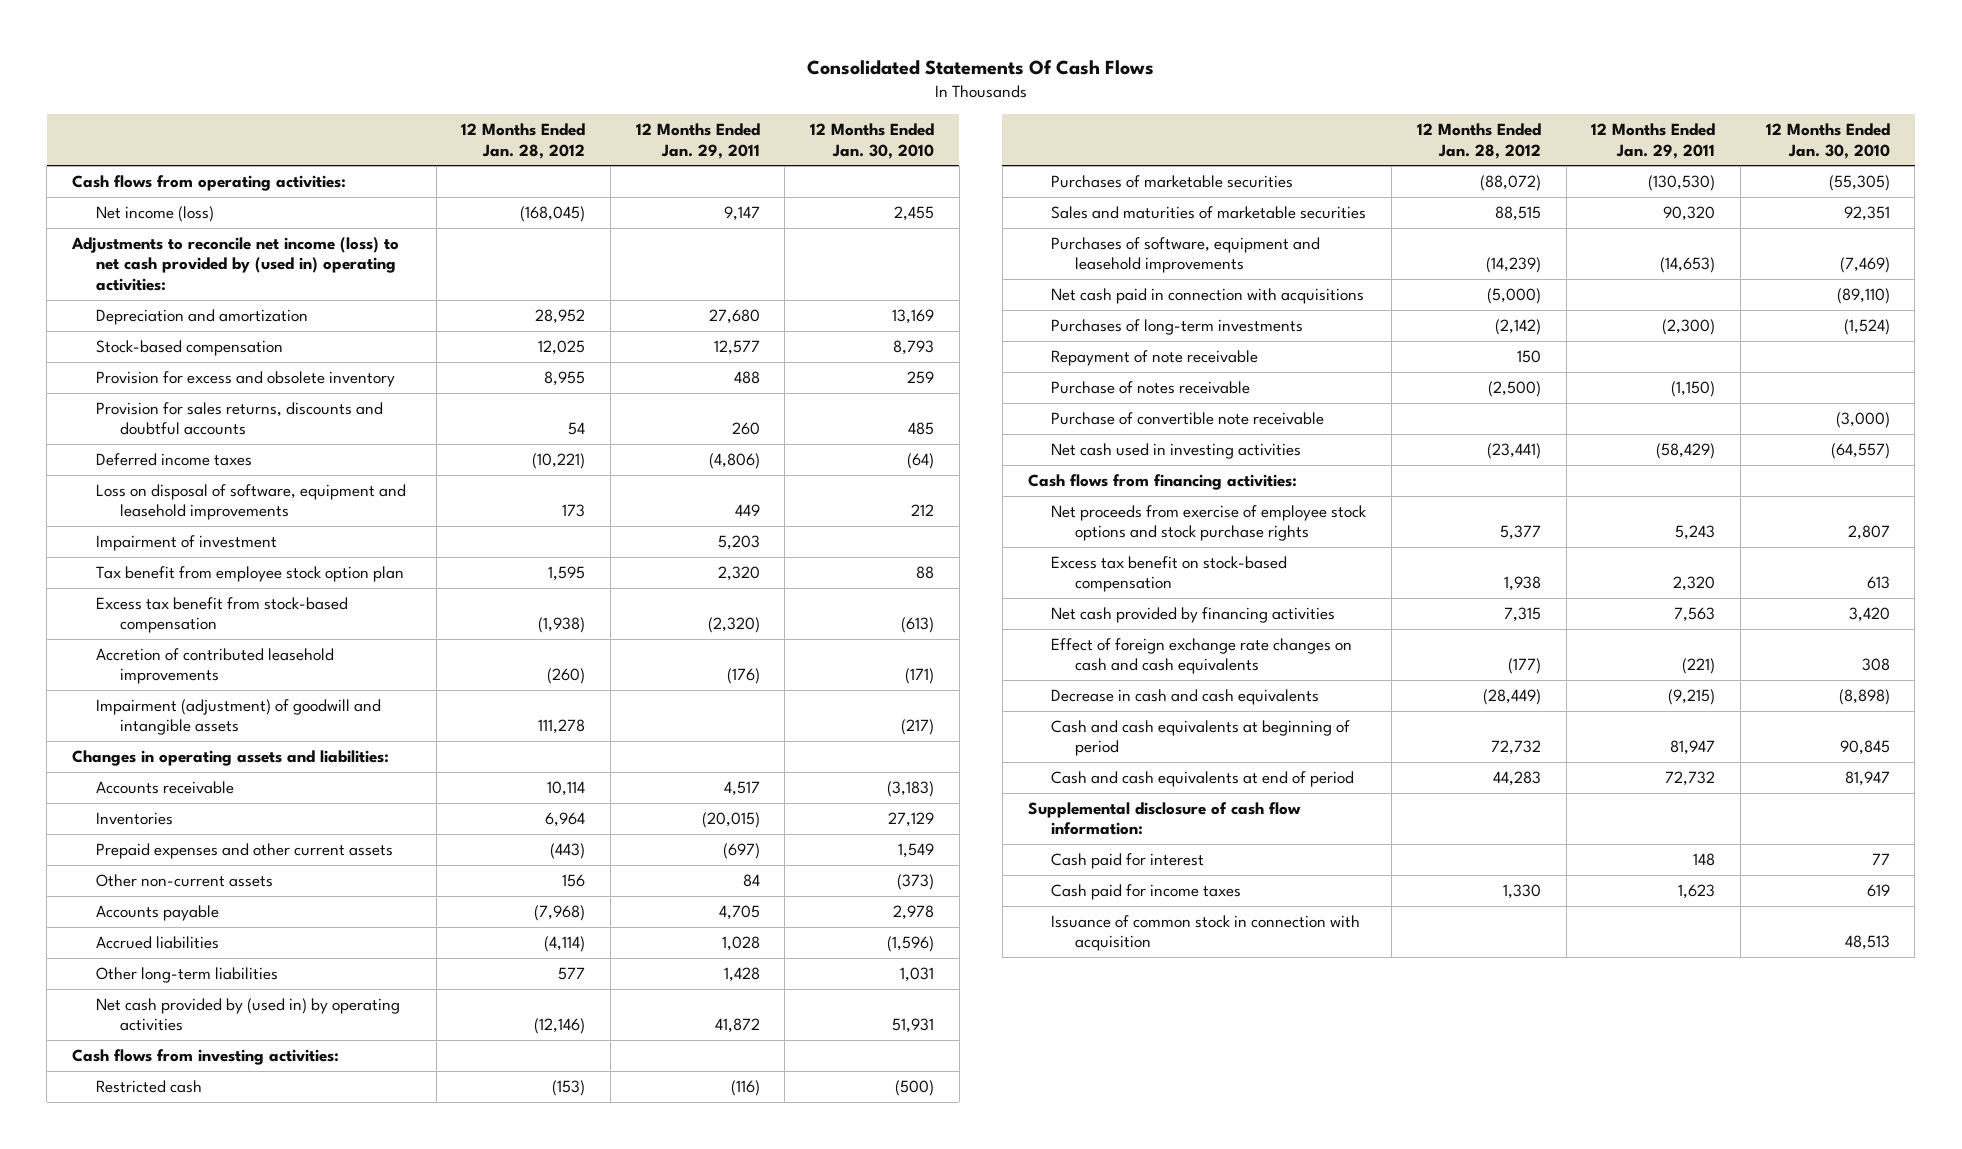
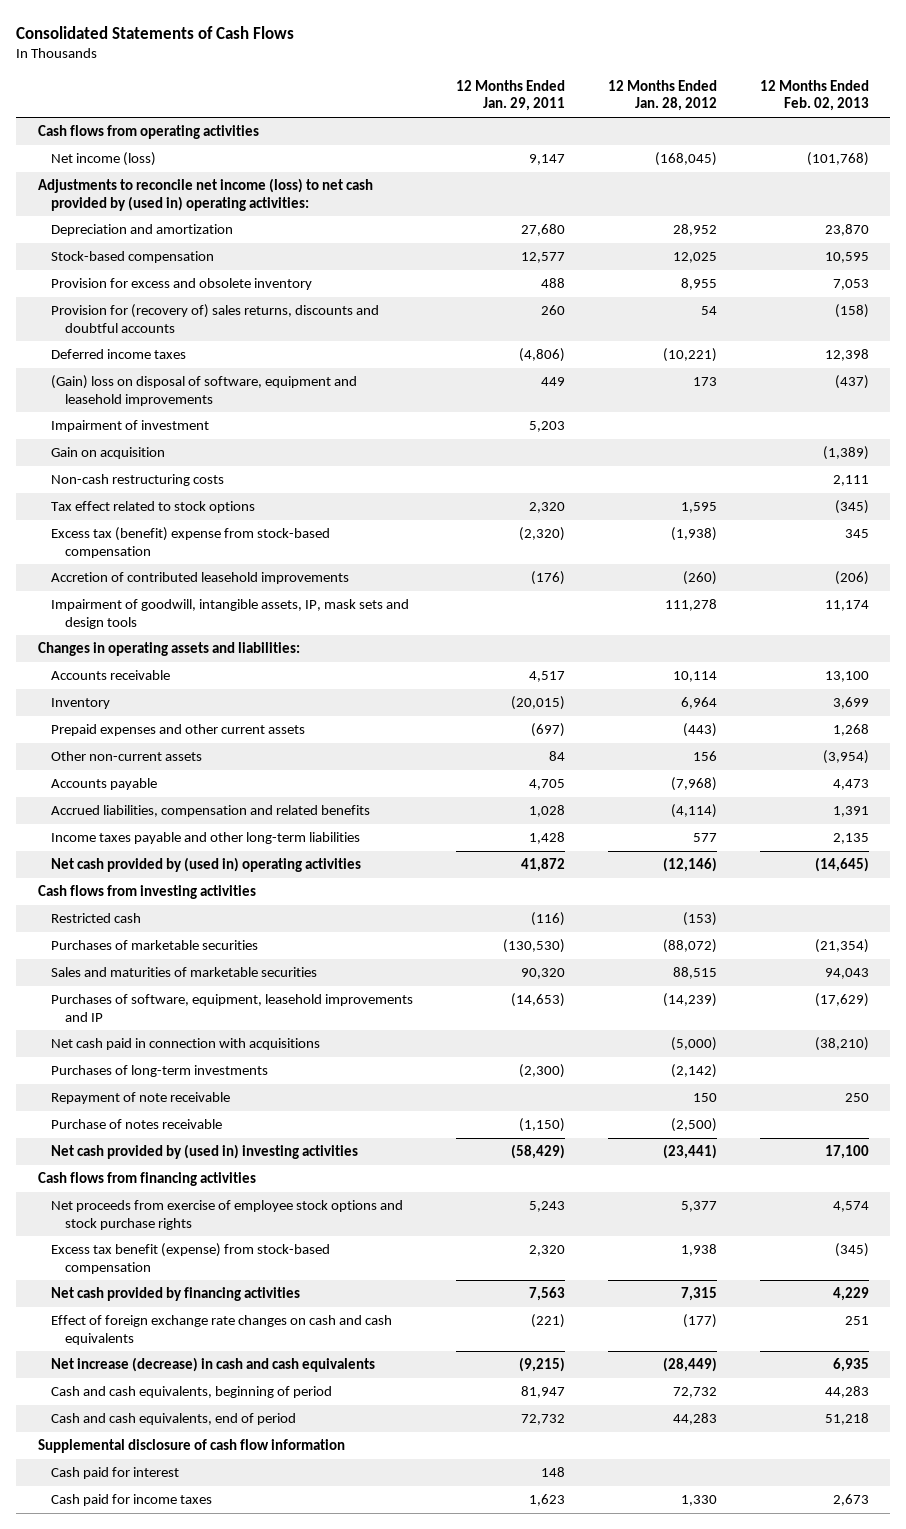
- Consolidated Statements Of Cash Flows
+ Consolidated Statements of Cash Flows
- | 12 Months Ended Jan. 28, 2012 | 12 Months Ended Jan. 29, 2011 | 12 Months Ended Jan. 30, 2010
+ | 12 Months Ended Jan. 29, 2011 | 12 Months Ended Jan. 28, 2012 | 12 Months Ended Feb. 02, 2013
- Cash flows from operating activities:
+ Cash flows from operating activities
- Provision for sales returns, discounts and doubtful accounts | 54 | 260 | 485
+ Provision for (recovery of) sales returns, discounts and doubtful accounts | 260 | 54 | (158)
- Loss on disposal of software, equipment and leasehold improvements | 173 | 449 | 212
+ (Gain) loss on disposal of software, equipment and leasehold improvements | 449 | 173 | (437)
- Tax benefit from employee stock option plan | 1,595 | 2,320 | 88
- Excess tax benefit from stock-based compensation | (1,938) | (2,320) | (613)
+ Gain on acquisition | | | (1,389)
+ Non-cash restructuring costs | | | 2,111
+ Tax effect related to stock options | 2,320 | 1,595 | (345)
+ Excess tax (benefit) expense from stock-based compensation | (2,320) | (1,938) | 345
- Impairment (adjustment) of goodwill and intangible assets | 111,278 | | (217)
+ Impairment of goodwill, intangible assets, IP, mask sets and design tools | | 111,278 | 11,174
- Inventories | 6,964 | (20,015) | 27,129
+ Inventory | (20,015) | 6,964 | 3,699
- Accrued liabilities | (4,114) | 1,028 | (1,596)
- Other long-term liabilities | 577 | 1,428 | 1,031
- Net cash provided by (used in) by operating activities | (12,146) | 41,872 | 51,931
- Cash flows from investing activities:
+ Accrued liabilities, compensation and related benefits | 1,028 | (4,114) | 1,391
+ Income taxes payable and other long-term liabilities | 1,428 | 577 | 2,135
+ Net cash provided by (used in) operating activities | 41,872 | (12,146) | (14,645)
+ Cash flows from investing activities
- Purchases of software, equipment and leasehold improvements | (14,239) | (14,653) | (7,469)
+ Purchases of software, equipment, leasehold improvements and IP | (14,653) | (14,239) | (17,629)
- Purchase of convertible note receivable | | | (3,000)
- Net cash used in investing activities | (23,441) | (58,429) | (64,557)
- Cash flows from financing activities:
+ Net cash provided by (used in) investing activities | (58,429) | (23,441) | 17,100
+ Cash flows from financing activities
- Excess tax benefit on stock-based compensation | 1,938 | 2,320 | 613
+ Excess tax benefit (expense) from stock-based compensation | 2,320 | 1,938 | (345)
- Decrease in cash and cash equivalents | (28,449) | (9,215) | (8,898)
- Cash and cash equivalents at beginning of period | 72,732 | 81,947 | 90,845
- Cash and cash equivalents at end of period | 44,283 | 72,732 | 81,947
- Supplemental disclosure of cash flow information:
+ Net increase (decrease) in cash and cash equivalents | (9,215) | (28,449) | 6,935
+ Cash and cash equivalents, beginning of period | 81,947 | 72,732 | 44,283
+ Cash and cash equivalents, end of period | 72,732 | 44,283 | 51,218
+ Supplemental disclosure of cash flow information
- Issuance of common stock in connection with acquisition | | | 48,513

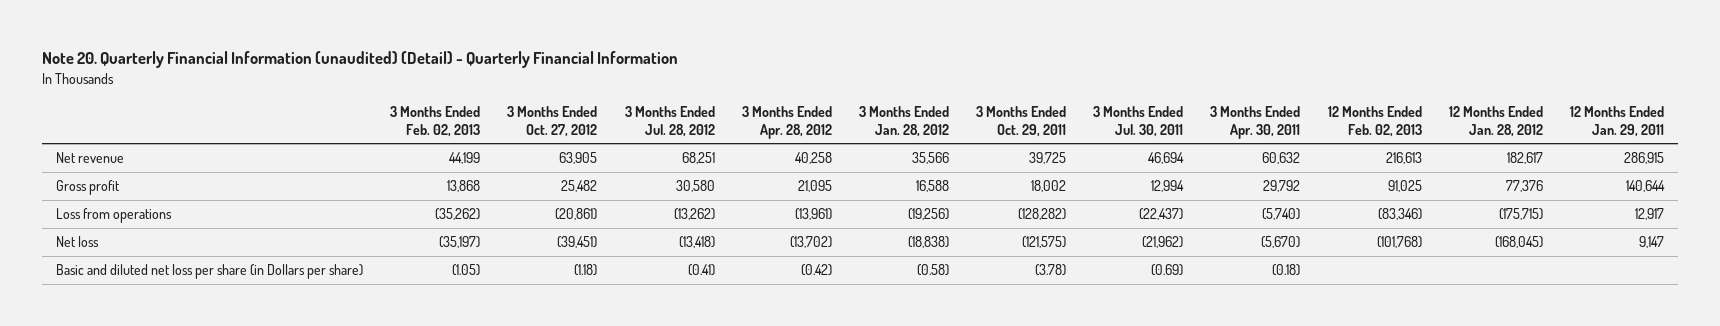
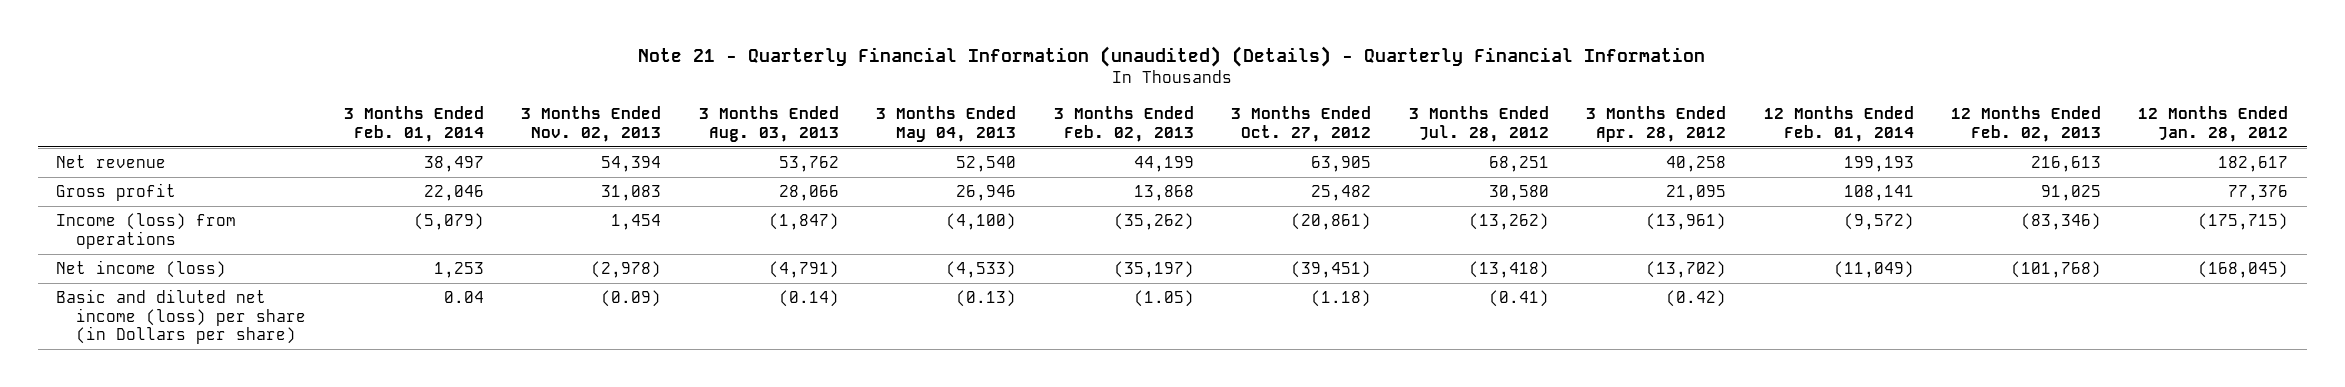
- Note 20. Quarterly Financial Information (unaudited) (Detail) - Quarterly Financial Information
+ Note 21 - Quarterly Financial Information (unaudited) (Details) - Quarterly Financial Information
- | 3 Months Ended Feb. 02, 2013 | 3 Months Ended Oct. 27, 2012 | 3 Months Ended Jul. 28, 2012 | 3 Months Ended Apr. 28, 2012 | 3 Months Ended Jan. 28, 2012 | 3 Months Ended Oct. 29, 2011 | 3 Months Ended Jul. 30, 2011 | 3 Months Ended Apr. 30, 2011 | 12 Months Ended Feb. 02, 2013 | 12 Months Ended Jan. 28, 2012 | 12 Months Ended Jan. 29, 2011
+ | 3 Months Ended Feb. 01, 2014 | 3 Months Ended Nov. 02, 2013 | 3 Months Ended Aug. 03, 2013 | 3 Months Ended May 04, 2013 | 3 Months Ended Feb. 02, 2013 | 3 Months Ended Oct. 27, 2012 | 3 Months Ended Jul. 28, 2012 | 3 Months Ended Apr. 28, 2012 | 12 Months Ended Feb. 01, 2014 | 12 Months Ended Feb. 02, 2013 | 12 Months Ended Jan. 28, 2012
- Loss from operations | (35,262) | (20,861) | (13,262) | (13,961) | (19,256) | (128,282) | (22,437) | (5,740) | (83,346) | (175,715) | 12,917
- Net loss | (35,197) | (39,451) | (13,418) | (13,702) | (18,838) | (121,575) | (21,962) | (5,670) | (101,768) | (168,045) | 9,147
- Basic and diluted net loss per share (in Dollars per share) | (1.05) | (1.18) | (0.41) | (0.42) | (0.58) | (3.78) | (0.69) | (0.18) | | |
+ Income (loss) from operations | (5,079) | 1,454 | (1,847) | (4,100) | (35,262) | (20,861) | (13,262) | (13,961) | (9,572) | (83,346) | (175,715)
+ Net income (loss) | 1,253 | (2,978) | (4,791) | (4,533) | (35,197) | (39,451) | (13,418) | (13,702) | (11,049) | (101,768) | (168,045)
+ Basic and diluted net income (loss) per share (in Dollars per share) | 0.04 | (0.09) | (0.14) | (0.13) | (1.05) | (1.18) | (0.41) | (0.42) | | |

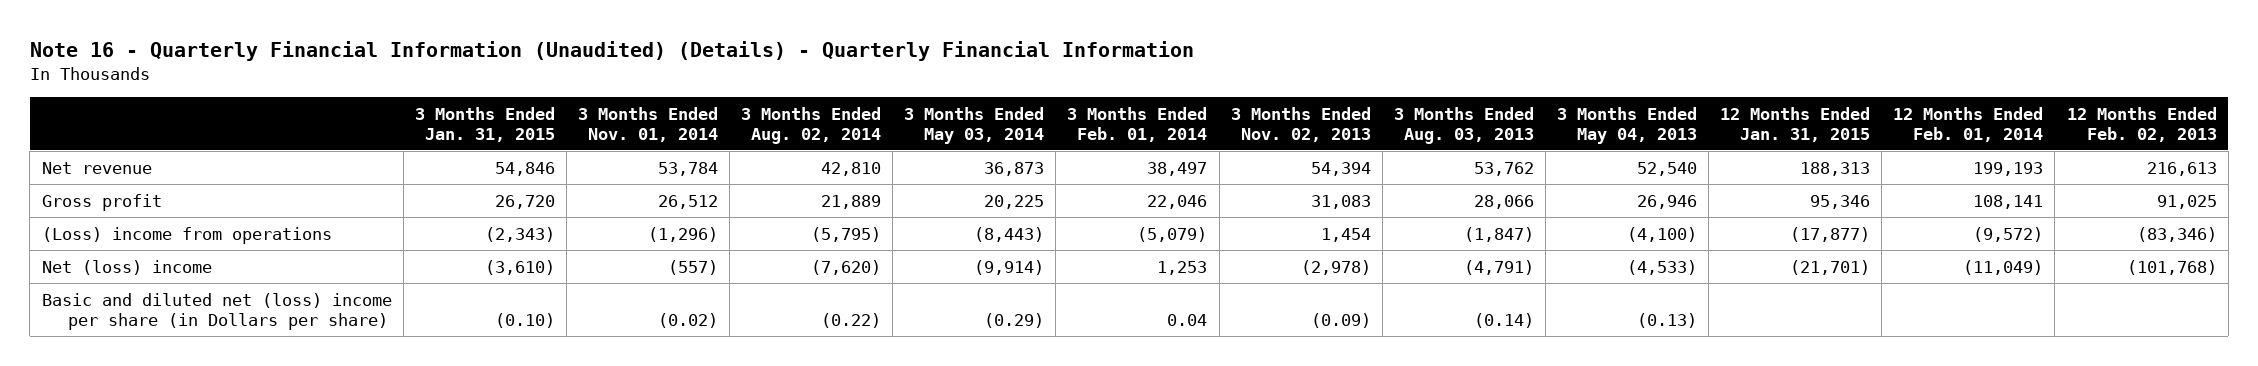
- Note 21 - Quarterly Financial Information (unaudited) (Details) - Quarterly Financial Information
+ Note 16 - Quarterly Financial Information (Unaudited) (Details) - Quarterly Financial Information
- | 3 Months Ended Feb. 01, 2014 | 3 Months Ended Nov. 02, 2013 | 3 Months Ended Aug. 03, 2013 | 3 Months Ended May 04, 2013 | 3 Months Ended Feb. 02, 2013 | 3 Months Ended Oct. 27, 2012 | 3 Months Ended Jul. 28, 2012 | 3 Months Ended Apr. 28, 2012 | 12 Months Ended Feb. 01, 2014 | 12 Months Ended Feb. 02, 2013 | 12 Months Ended Jan. 28, 2012
+ | 3 Months Ended Jan. 31, 2015 | 3 Months Ended Nov. 01, 2014 | 3 Months Ended Aug. 02, 2014 | 3 Months Ended May 03, 2014 | 3 Months Ended Feb. 01, 2014 | 3 Months Ended Nov. 02, 2013 | 3 Months Ended Aug. 03, 2013 | 3 Months Ended May 04, 2013 | 12 Months Ended Jan. 31, 2015 | 12 Months Ended Feb. 01, 2014 | 12 Months Ended Feb. 02, 2013
- Income (loss) from operations | (5,079) | 1,454 | (1,847) | (4,100) | (35,262) | (20,861) | (13,262) | (13,961) | (9,572) | (83,346) | (175,715)
- Net income (loss) | 1,253 | (2,978) | (4,791) | (4,533) | (35,197) | (39,451) | (13,418) | (13,702) | (11,049) | (101,768) | (168,045)
- Basic and diluted net income (loss) per share (in Dollars per share) | 0.04 | (0.09) | (0.14) | (0.13) | (1.05) | (1.18) | (0.41) | (0.42) | | |
+ (Loss) income from operations | (2,343) | (1,296) | (5,795) | (8,443) | (5,079) | 1,454 | (1,847) | (4,100) | (17,877) | (9,572) | (83,346)
+ Net (loss) income | (3,610) | (557) | (7,620) | (9,914) | 1,253 | (2,978) | (4,791) | (4,533) | (21,701) | (11,049) | (101,768)
+ Basic and diluted net (loss) income per share (in Dollars per share) | (0.10) | (0.02) | (0.22) | (0.29) | 0.04 | (0.09) | (0.14) | (0.13) | | |

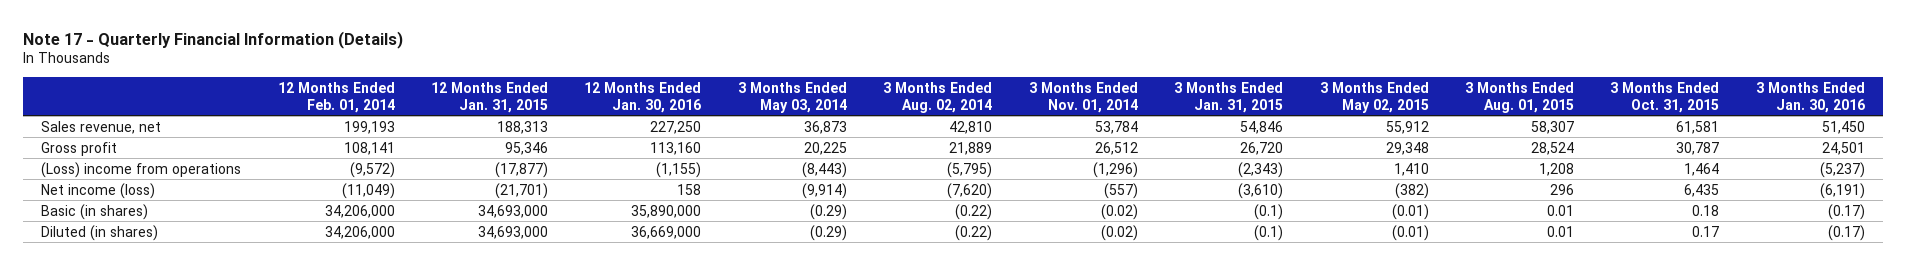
- Note 16 - Quarterly Financial Information (Unaudited) (Details) - Quarterly Financial Information
+ Note 17 - Quarterly Financial Information (Details)
- | 3 Months Ended Jan. 31, 2015 | 3 Months Ended Nov. 01, 2014 | 3 Months Ended Aug. 02, 2014 | 3 Months Ended May 03, 2014 | 3 Months Ended Feb. 01, 2014 | 3 Months Ended Nov. 02, 2013 | 3 Months Ended Aug. 03, 2013 | 3 Months Ended May 04, 2013 | 12 Months Ended Jan. 31, 2015 | 12 Months Ended Feb. 01, 2014 | 12 Months Ended Feb. 02, 2013
+ | 12 Months Ended Feb. 01, 2014 | 12 Months Ended Jan. 31, 2015 | 12 Months Ended Jan. 30, 2016 | 3 Months Ended May 03, 2014 | 3 Months Ended Aug. 02, 2014 | 3 Months Ended Nov. 01, 2014 | 3 Months Ended Jan. 31, 2015 | 3 Months Ended May 02, 2015 | 3 Months Ended Aug. 01, 2015 | 3 Months Ended Oct. 31, 2015 | 3 Months Ended Jan. 30, 2016
- Net revenue | 54,846 | 53,784 | 42,810 | 36,873 | 38,497 | 54,394 | 53,762 | 52,540 | 188,313 | 199,193 | 216,613
+ Sales revenue, net | 199,193 | 188,313 | 227,250 | 36,873 | 42,810 | 53,784 | 54,846 | 55,912 | 58,307 | 61,581 | 51,450
- Net (loss) income | (3,610) | (557) | (7,620) | (9,914) | 1,253 | (2,978) | (4,791) | (4,533) | (21,701) | (11,049) | (101,768)
- Basic and diluted net (loss) income per share (in Dollars per share) | (0.10) | (0.02) | (0.22) | (0.29) | 0.04 | (0.09) | (0.14) | (0.13) | | |
+ Net income (loss) | (11,049) | (21,701) | 158 | (9,914) | (7,620) | (557) | (3,610) | (382) | 296 | 6,435 | (6,191)
+ Basic (in shares) | 34,206,000 | 34,693,000 | 35,890,000 | (0.29) | (0.22) | (0.02) | (0.1) | (0.01) | 0.01 | 0.18 | (0.17)
+ Diluted (in shares) | 34,206,000 | 34,693,000 | 36,669,000 | (0.29) | (0.22) | (0.02) | (0.1) | (0.01) | 0.01 | 0.17 | (0.17)

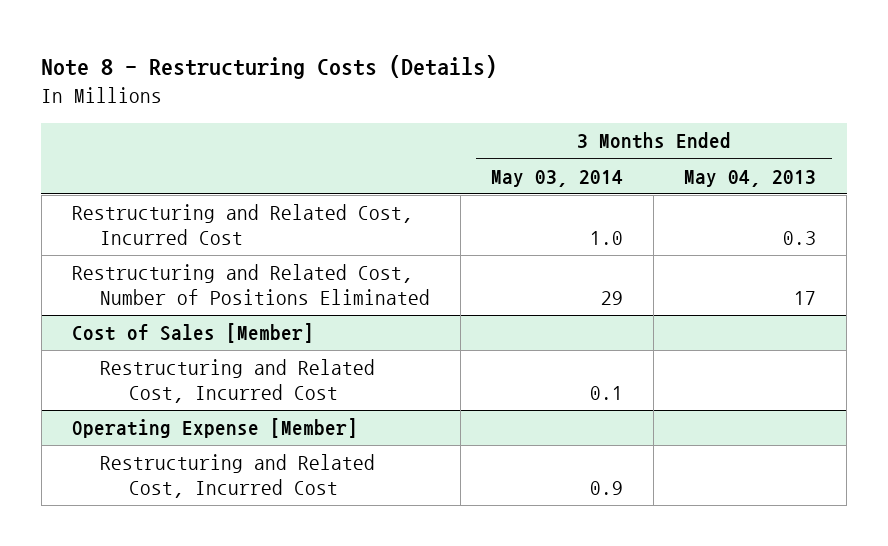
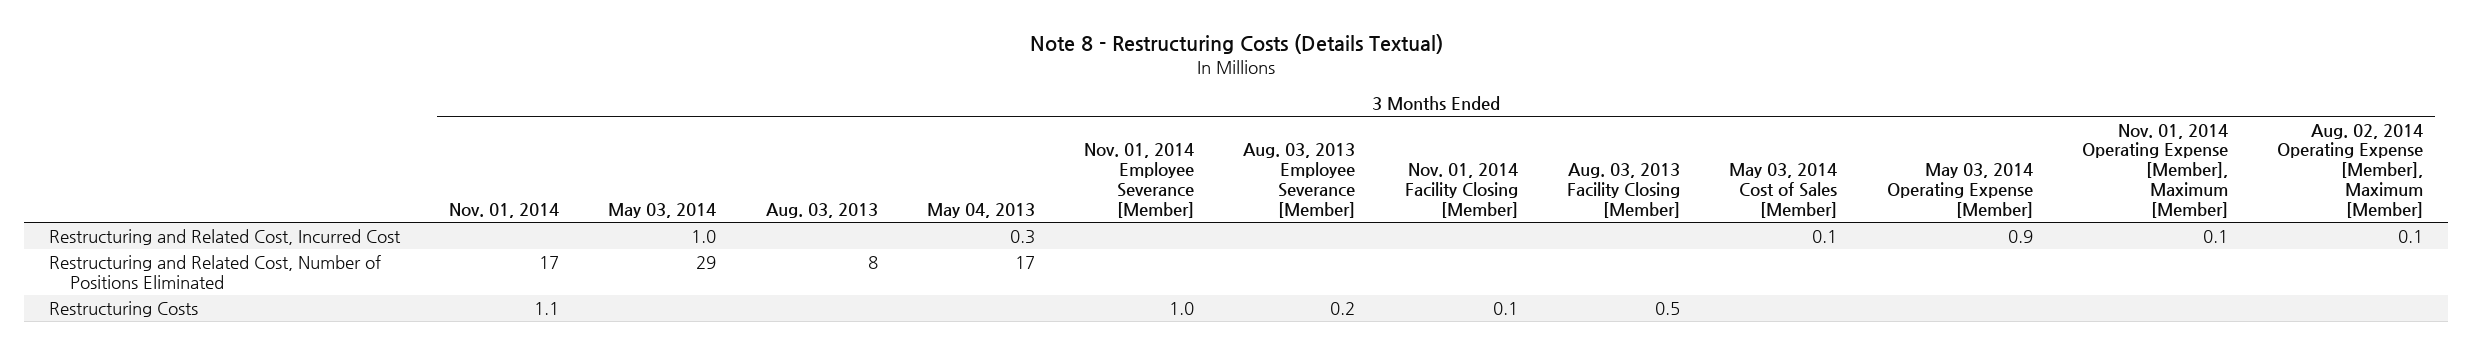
- Note 8 - Restructuring Costs (Details)
+ Note 8 - Restructuring Costs (Details Textual)
- | 3 Months Ended May 03, 2014 | 3 Months Ended May 04, 2013
+ | 3 Months Ended Nov. 01, 2014 | 3 Months Ended May 03, 2014 | 3 Months Ended Aug. 03, 2013 | 3 Months Ended May 04, 2013 | 3 Months Ended Nov. 01, 2014 Employee Severance [Member] | 3 Months Ended Aug. 03, 2013 Employee Severance [Member] | 3 Months Ended Nov. 01, 2014 Facility Closing [Member] | 3 Months Ended Aug. 03, 2013 Facility Closing [Member] | 3 Months Ended May 03, 2014 Cost of Sales [Member] | 3 Months Ended May 03, 2014 Operating Expense [Member] | 3 Months Ended Nov. 01, 2014 Operating Expense [Member], Maximum [Member] | 3 Months Ended Aug. 02, 2014 Operating Expense [Member], Maximum [Member]
- Cost of Sales [Member]
- Restructuring and Related Cost, Incurred Cost | 0.1 |
- Operating Expense [Member]
- Restructuring and Related Cost, Incurred Cost | 0.9 |
+ Restructuring Costs | 1.1 | | | | 1.0 | 0.2 | 0.1 | 0.5 | | | |

